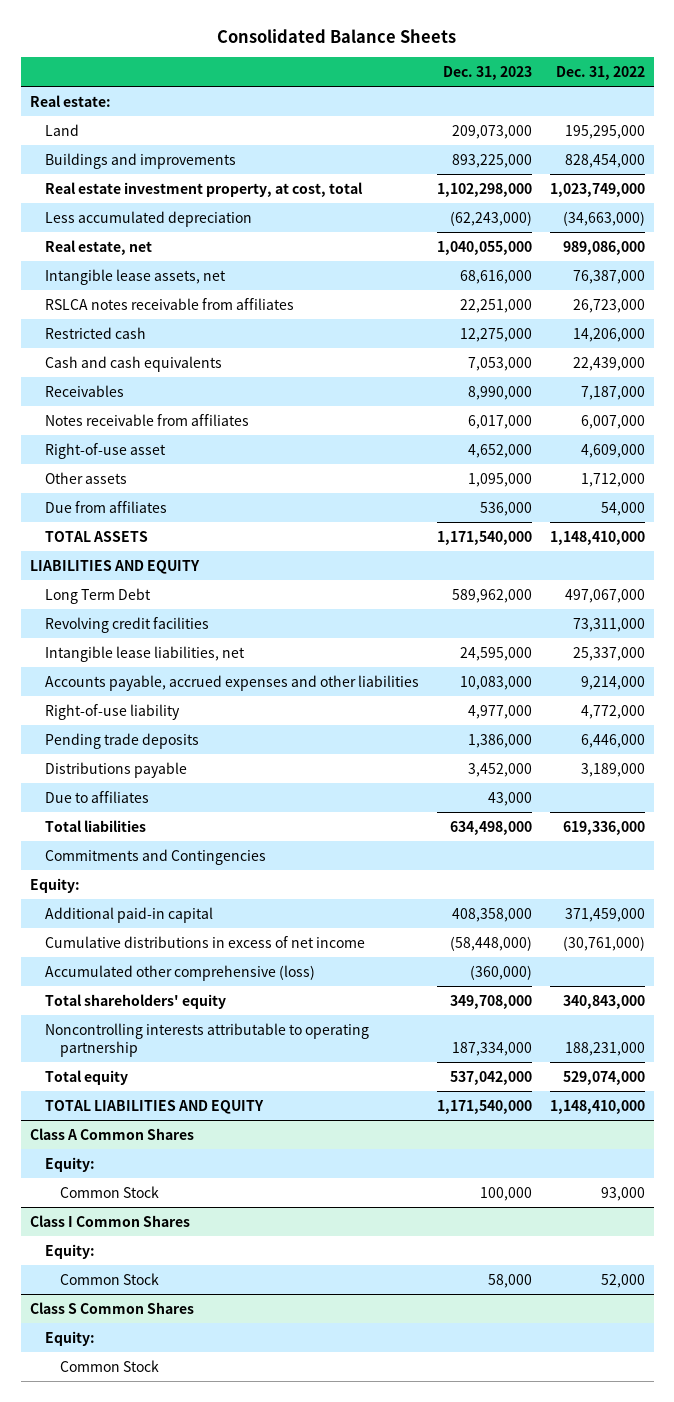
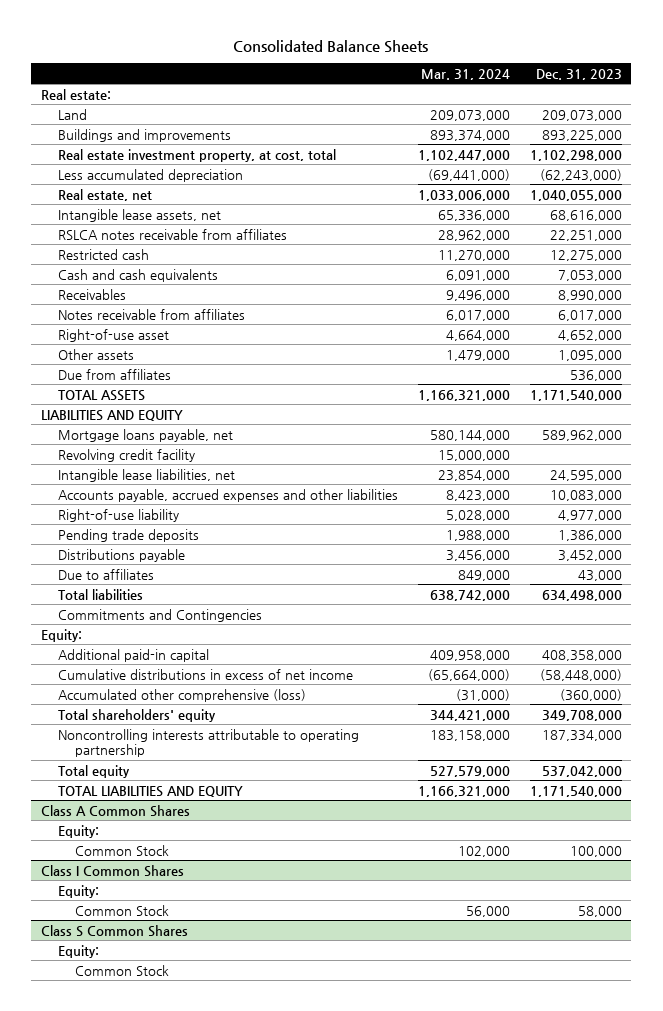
- | Dec. 31, 2023 | Dec. 31, 2022
+ | Mar. 31, 2024 | Dec. 31, 2023
- Long Term Debt | 589,962,000 | 497,067,000
- Revolving credit facilities | | 73,311,000
+ Mortgage loans payable, net | 580,144,000 | 589,962,000
+ Revolving credit facility | 15,000,000 |

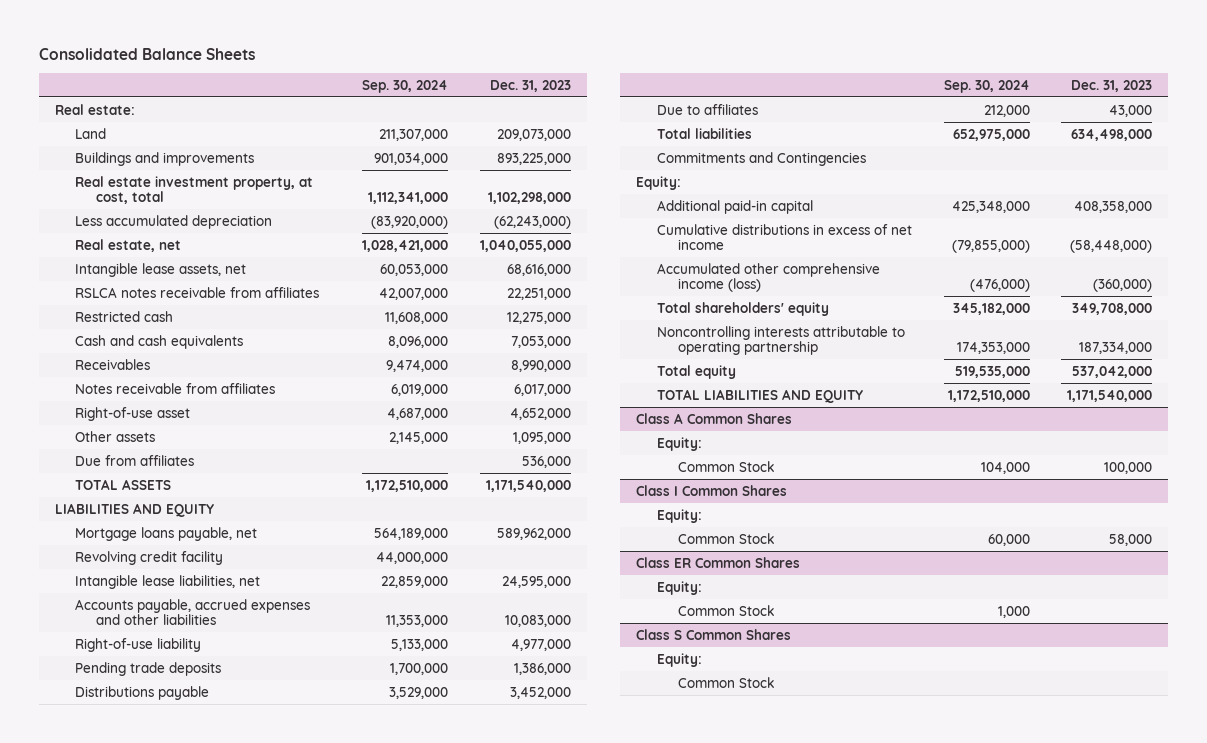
- | Mar. 31, 2024 | Dec. 31, 2023
+ | Sep. 30, 2024 | Dec. 31, 2023
- Accumulated other comprehensive (loss) | (31,000) | (360,000)
+ Accumulated other comprehensive income (loss) | (476,000) | (360,000)
+ Class ER Common Shares
+ Equity:
+ Common Stock | 1,000 |

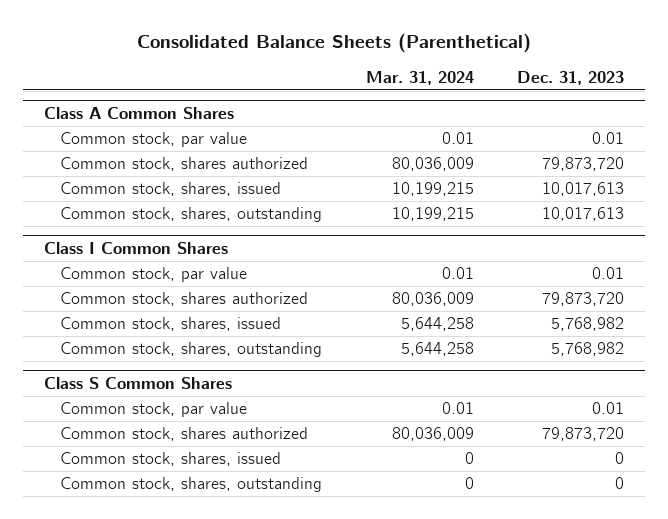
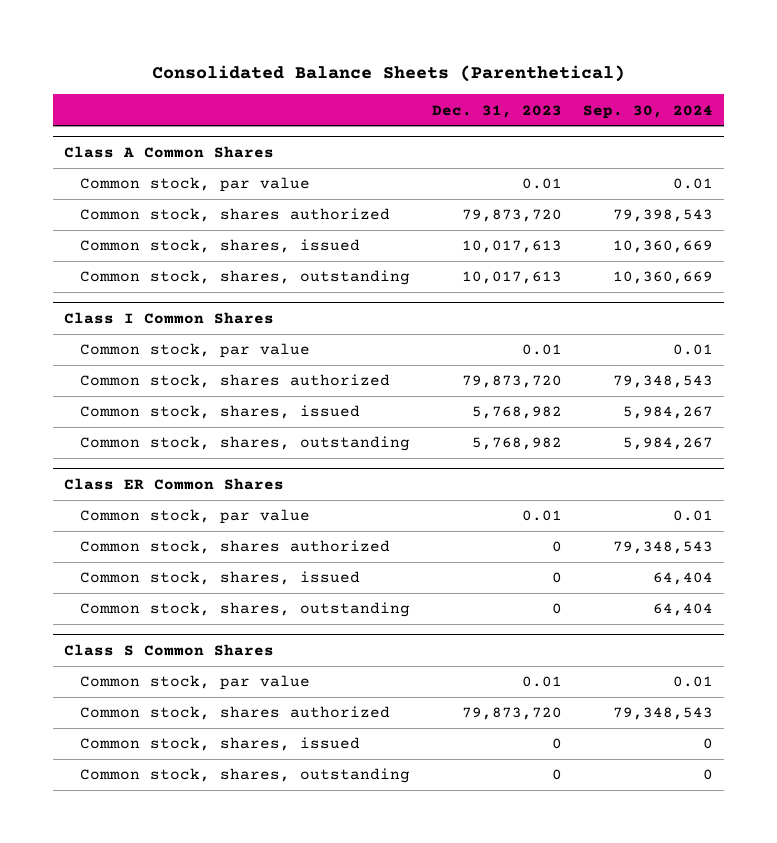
- | Mar. 31, 2024 | Dec. 31, 2023
+ | Dec. 31, 2023 | Sep. 30, 2024
+ Class ER Common Shares
+ Common stock, par value | 0.01 | 0.01
+ Common stock, shares authorized | 0 | 79,348,543
+ Common stock, shares, issued | 0 | 64,404
+ Common stock, shares, outstanding | 0 | 64,404

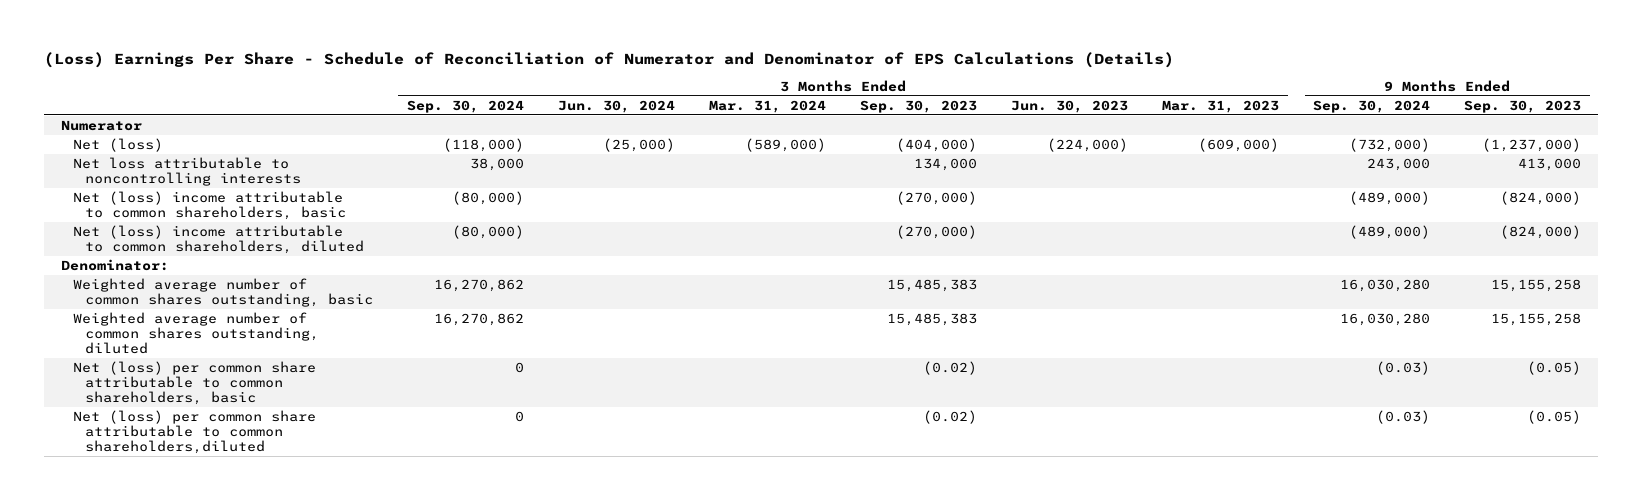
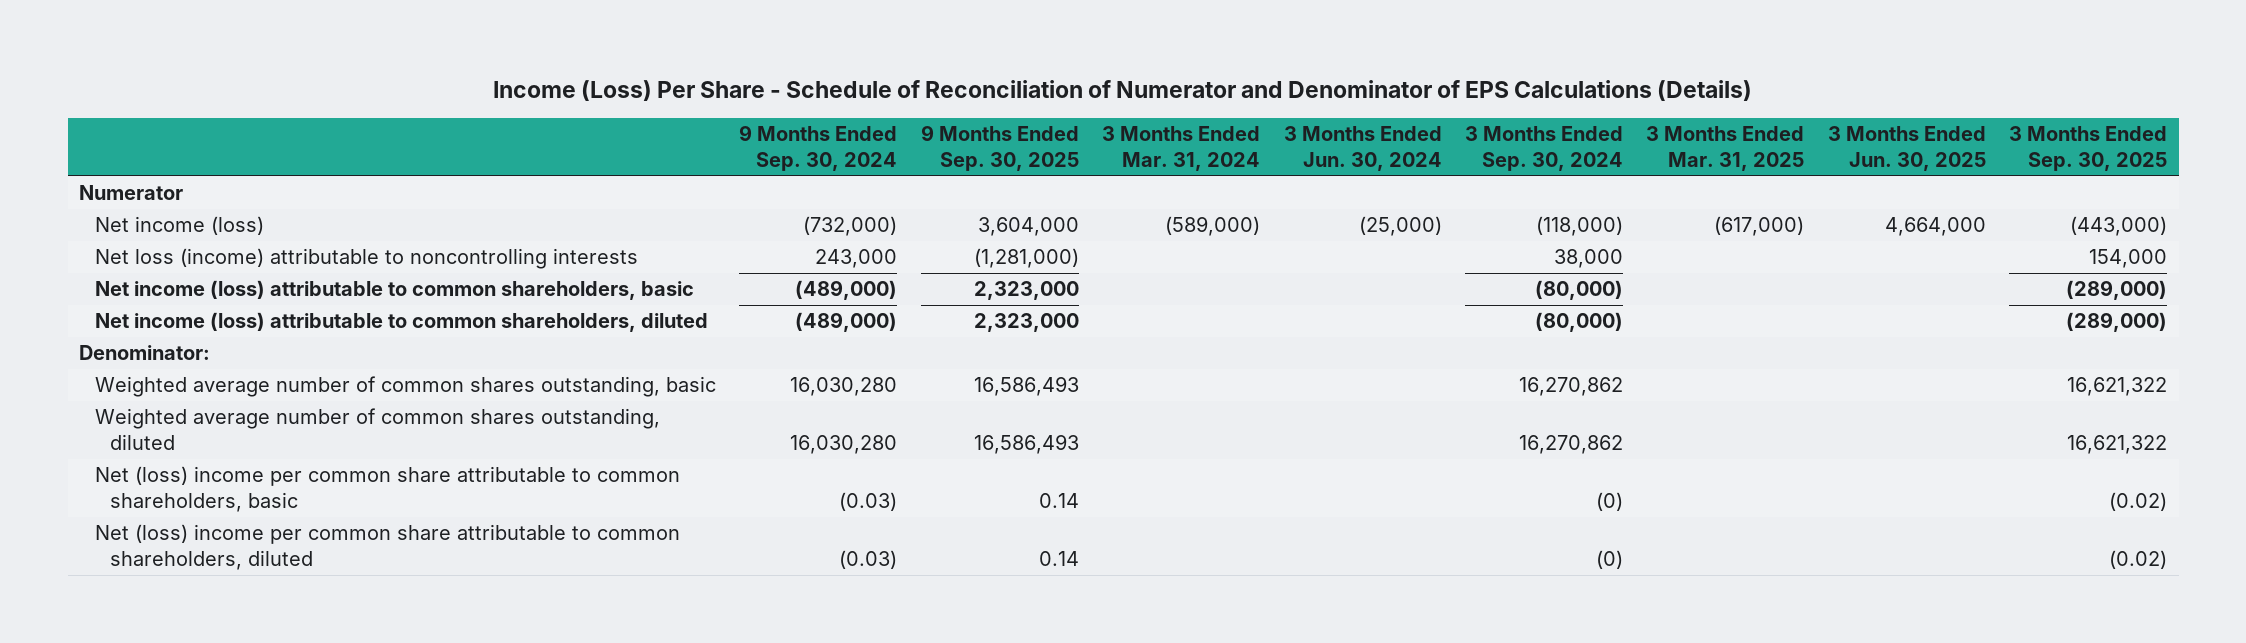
- (Loss) Earnings Per Share - Schedule of Reconciliation of Numerator and Denominator of EPS Calculations (Details)
+ Income (Loss) Per Share - Schedule of Reconciliation of Numerator and Denominator of EPS Calculations (Details)
- | 3 Months Ended Sep. 30, 2024 | 3 Months Ended Jun. 30, 2024 | 3 Months Ended Mar. 31, 2024 | 3 Months Ended Sep. 30, 2023 | 3 Months Ended Jun. 30, 2023 | 3 Months Ended Mar. 31, 2023 | 9 Months Ended Sep. 30, 2024 | 9 Months Ended Sep. 30, 2023
+ | 9 Months Ended Sep. 30, 2024 | 9 Months Ended Sep. 30, 2025 | 3 Months Ended Mar. 31, 2024 | 3 Months Ended Jun. 30, 2024 | 3 Months Ended Sep. 30, 2024 | 3 Months Ended Mar. 31, 2025 | 3 Months Ended Jun. 30, 2025 | 3 Months Ended Sep. 30, 2025
- Net (loss) | (118,000) | (25,000) | (589,000) | (404,000) | (224,000) | (609,000) | (732,000) | (1,237,000)
- Net loss attributable to noncontrolling interests | 38,000 | | | 134,000 | | | 243,000 | 413,000
- Net (loss) income attributable to common shareholders, basic | (80,000) | | | (270,000) | | | (489,000) | (824,000)
- Net (loss) income attributable to common shareholders, diluted | (80,000) | | | (270,000) | | | (489,000) | (824,000)
+ Net income (loss) | (732,000) | 3,604,000 | (589,000) | (25,000) | (118,000) | (617,000) | 4,664,000 | (443,000)
+ Net loss (income) attributable to noncontrolling interests | 243,000 | (1,281,000) | | | 38,000 | | | 154,000
+ Net income (loss) attributable to common shareholders, basic | (489,000) | 2,323,000 | | | (80,000) | | | (289,000)
+ Net income (loss) attributable to common shareholders, diluted | (489,000) | 2,323,000 | | | (80,000) | | | (289,000)
- Net (loss) per common share attributable to common shareholders, basic | 0 | | | (0.02) | | | (0.03) | (0.05)
- Net (loss) per common share attributable to common shareholders,diluted | 0 | | | (0.02) | | | (0.03) | (0.05)
+ Net (loss) income per common share attributable to common shareholders, basic | (0.03) | 0.14 | | | (0) | | | (0.02)
+ Net (loss) income per common share attributable to common shareholders, diluted | (0.03) | 0.14 | | | (0) | | | (0.02)

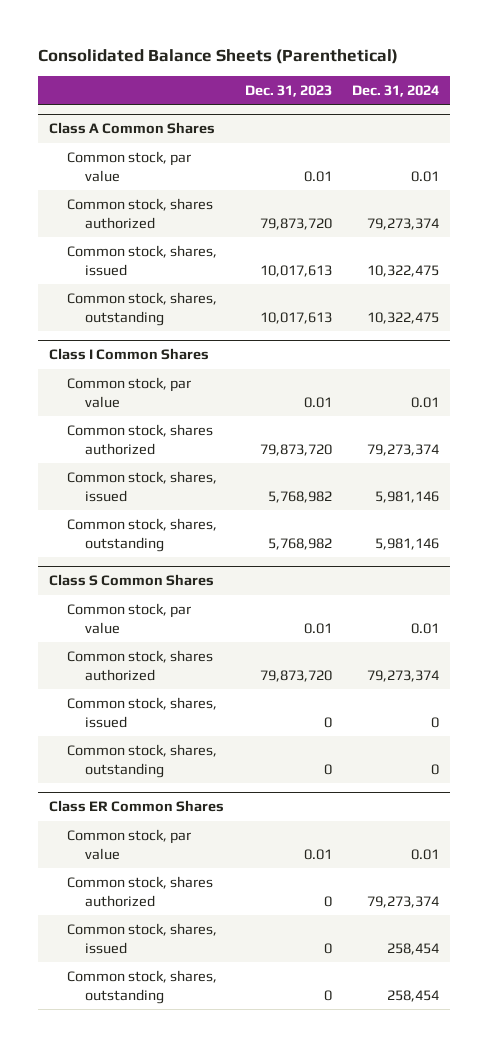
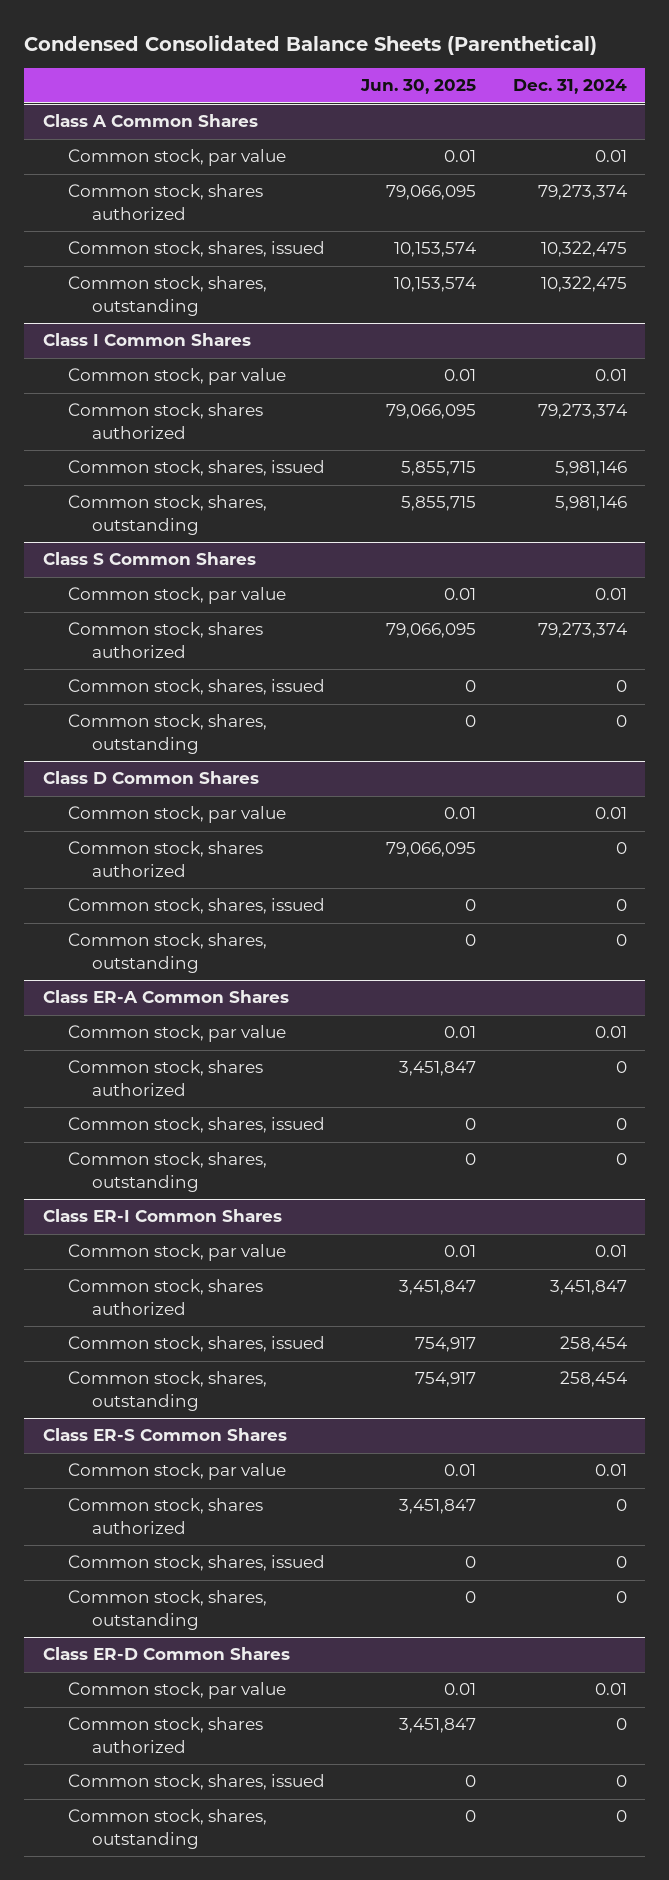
- Consolidated Balance Sheets (Parenthetical)
+ Condensed Consolidated Balance Sheets (Parenthetical)
- | Dec. 31, 2023 | Dec. 31, 2024
+ | Jun. 30, 2025 | Dec. 31, 2024
- Class ER Common Shares
+ Class D Common Shares
- Common stock, shares authorized | 0 | 79,273,374
+ Common stock, shares authorized | 79,066,095 | 0
+ Common stock, shares, issued | 0 | 0
+ Common stock, shares, outstanding | 0 | 0
+ Class ER-A Common Shares
+ Common stock, par value | 0.01 | 0.01
+ Common stock, shares authorized | 3,451,847 | 0
+ Common stock, shares, issued | 0 | 0
+ Common stock, shares, outstanding | 0 | 0
+ Class ER-I Common Shares
+ Common stock, par value | 0.01 | 0.01
+ Common stock, shares authorized | 3,451,847 | 3,451,847
+ Class ER-S Common Shares
+ Common stock, par value | 0.01 | 0.01
+ Common stock, shares authorized | 3,451,847 | 0
+ Common stock, shares, issued | 0 | 0
+ Common stock, shares, outstanding | 0 | 0
+ Class ER-D Common Shares
+ Common stock, par value | 0.01 | 0.01
+ Common stock, shares authorized | 3,451,847 | 0
+ Common stock, shares, issued | 0 | 0
+ Common stock, shares, outstanding | 0 | 0

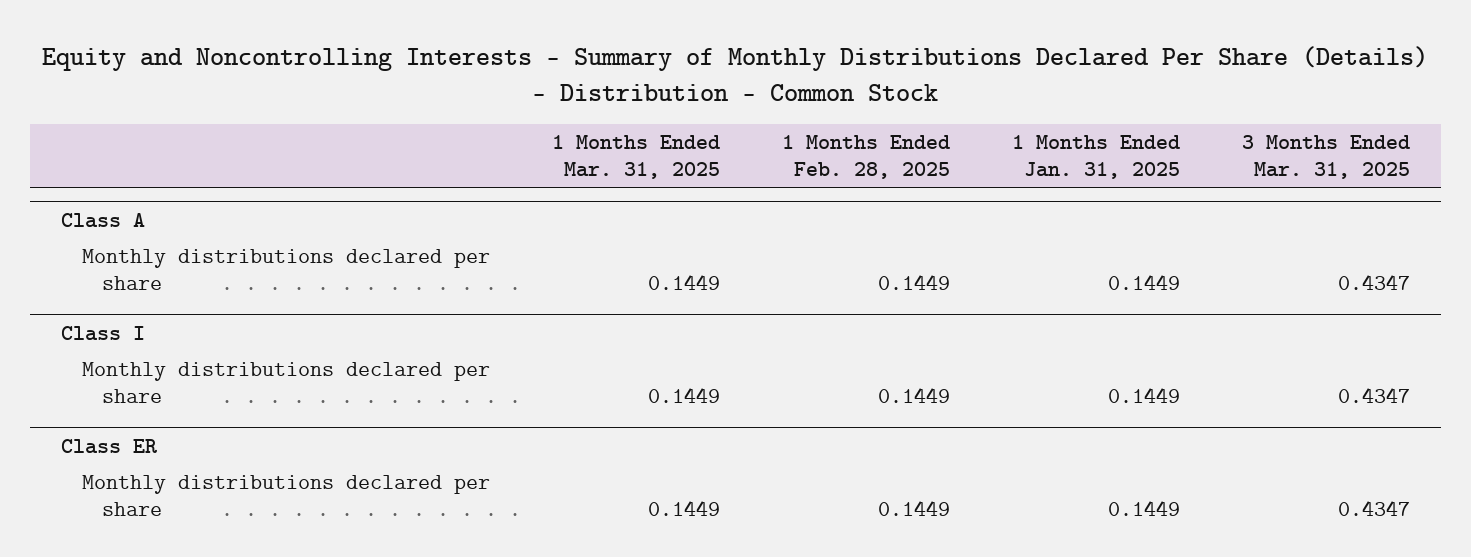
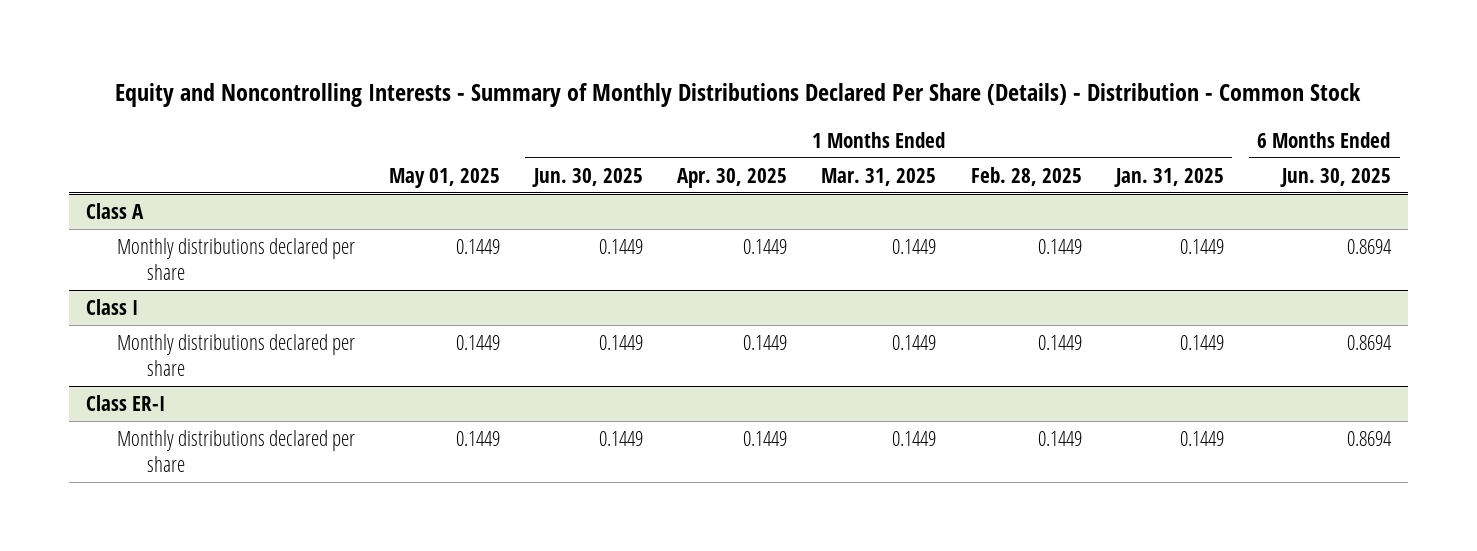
- | 1 Months Ended Mar. 31, 2025 | 1 Months Ended Feb. 28, 2025 | 1 Months Ended Jan. 31, 2025 | 3 Months Ended Mar. 31, 2025
+ | May 01, 2025 | 1 Months Ended Jun. 30, 2025 | 1 Months Ended Apr. 30, 2025 | 1 Months Ended Mar. 31, 2025 | 1 Months Ended Feb. 28, 2025 | 1 Months Ended Jan. 31, 2025 | 6 Months Ended Jun. 30, 2025
- Class ER
+ Class ER-I

